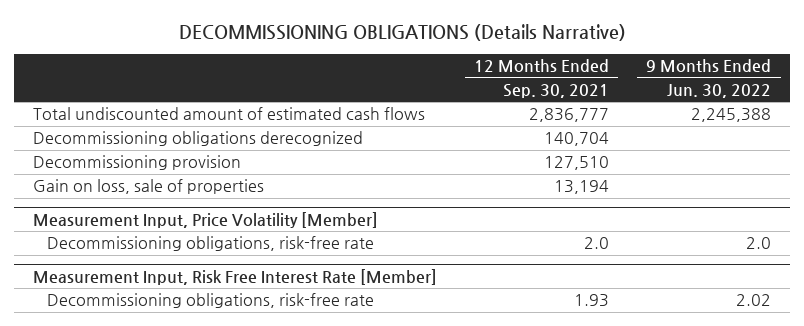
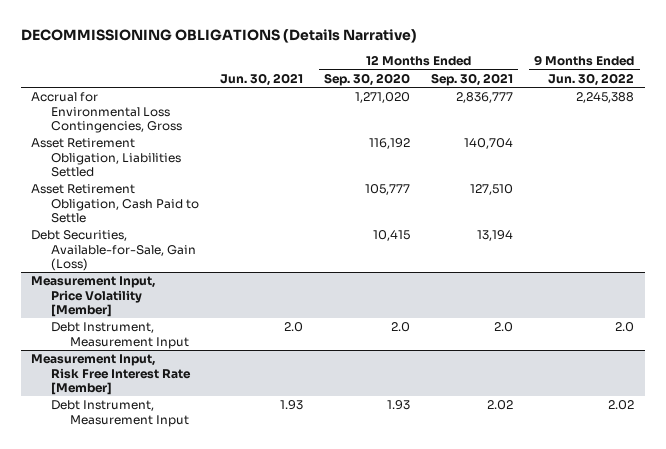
- | 12 Months Ended Sep. 30, 2021 | 9 Months Ended Jun. 30, 2022
+ | Jun. 30, 2021 | 12 Months Ended Sep. 30, 2020 | 12 Months Ended Sep. 30, 2021 | 9 Months Ended Jun. 30, 2022
- Total undiscounted amount of estimated cash flows | 2,836,777 | 2,245,388
- Decommissioning obligations derecognized | 140,704 |
- Decommissioning provision | 127,510 |
- Gain on loss, sale of properties | 13,194 |
+ Accrual for Environmental Loss Contingencies, Gross | | 1,271,020 | 2,836,777 | 2,245,388
+ Asset Retirement Obligation, Liabilities Settled | | 116,192 | 140,704 |
+ Asset Retirement Obligation, Cash Paid to Settle | | 105,777 | 127,510 |
+ Debt Securities, Available-for-Sale, Gain (Loss) | | 10,415 | 13,194 |
@ Measurement Input, Price Volatility [Member]
- Decommissioning obligations, risk-free rate | 2.0 | 2.0
+ Debt Instrument, Measurement Input | 2.0 | 2.0 | 2.0 | 2.0
@ Measurement Input, Risk Free Interest Rate [Member]
- Decommissioning obligations, risk-free rate | 1.93 | 2.02
+ Debt Instrument, Measurement Input | 1.93 | 1.93 | 2.02 | 2.02

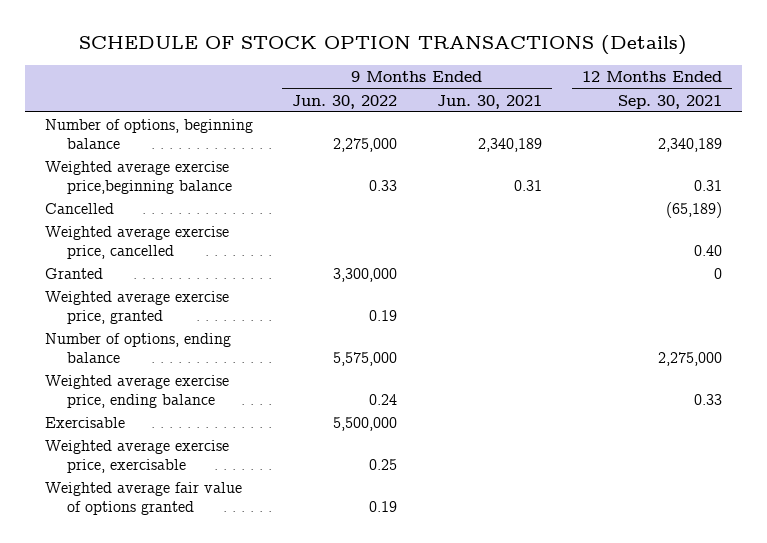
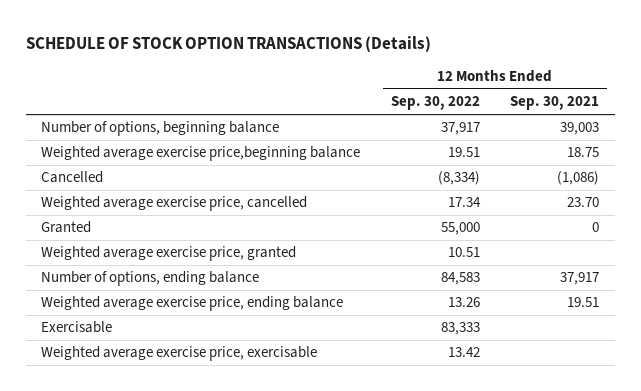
- | 9 Months Ended Jun. 30, 2022 | 9 Months Ended Jun. 30, 2021 | 12 Months Ended Sep. 30, 2021
+ | 12 Months Ended Sep. 30, 2022 | 12 Months Ended Sep. 30, 2021
- Number of options, beginning balance | 2,275,000 | 2,340,189 | 2,340,189
- Weighted average exercise price,beginning balance | 0.33 | 0.31 | 0.31
- Cancelled | | | (65,189)
- Weighted average exercise price, cancelled | | | 0.40
+ Number of options, beginning balance | 37,917 | 39,003
+ Weighted average exercise price,beginning balance | 19.51 | 18.75
+ Cancelled | (8,334) | (1,086)
+ Weighted average exercise price, cancelled | 17.34 | 23.70
- Number of options, ending balance | 5,575,000 | | 2,275,000
- Weighted average exercise price, ending balance | 0.24 | | 0.33
+ Number of options, ending balance | 84,583 | 37,917
+ Weighted average exercise price, ending balance | 13.26 | 19.51
- Weighted average fair value of options granted | 0.19 | |

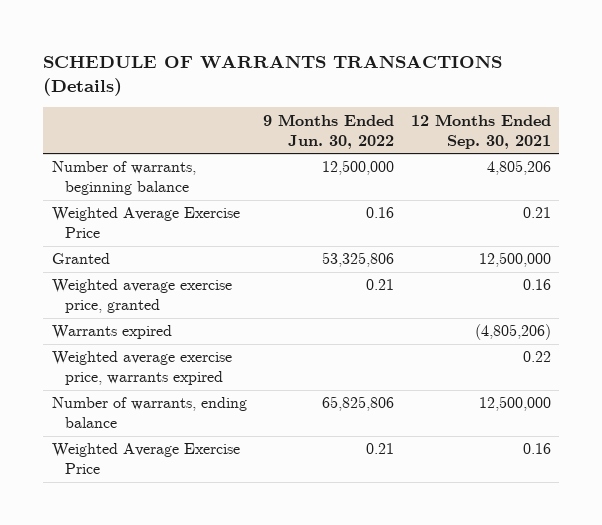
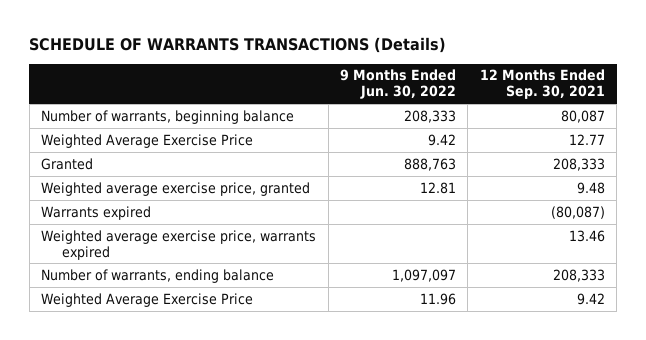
- Number of warrants, beginning balance | 12,500,000 | 4,805,206
- Weighted Average Exercise Price | 0.16 | 0.21
- Granted | 53,325,806 | 12,500,000
- Weighted average exercise price, granted | 0.21 | 0.16
- Warrants expired | | (4,805,206)
- Weighted average exercise price, warrants expired | | 0.22
- Number of warrants, ending balance | 65,825,806 | 12,500,000
- Weighted Average Exercise Price | 0.21 | 0.16
+ Number of warrants, beginning balance | 208,333 | 80,087
+ Weighted Average Exercise Price | 9.42 | 12.77
+ Granted | 888,763 | 208,333
+ Weighted average exercise price, granted | 12.81 | 9.48
+ Warrants expired | | (80,087)
+ Weighted average exercise price, warrants expired | | 13.46
+ Number of warrants, ending balance | 1,097,097 | 208,333
+ Weighted Average Exercise Price | 11.96 | 9.42

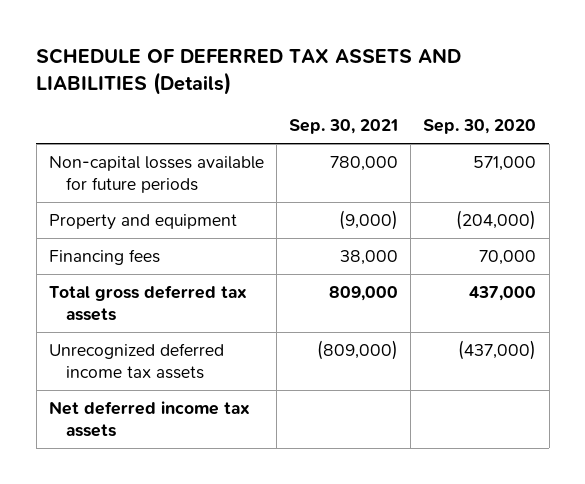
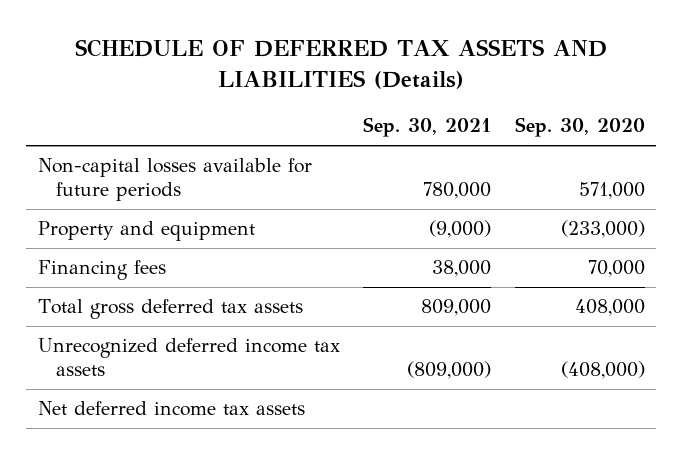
- Property and equipment | (9,000) | (204,000)
+ Property and equipment | (9,000) | (233,000)
- Total gross deferred tax assets | 809,000 | 437,000
- Unrecognized deferred income tax assets | (809,000) | (437,000)
+ Total gross deferred tax assets | 809,000 | 408,000
+ Unrecognized deferred income tax assets | (809,000) | (408,000)

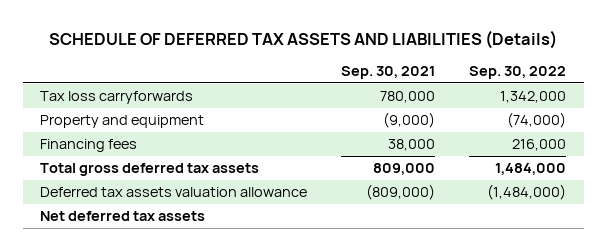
- | Sep. 30, 2021 | Sep. 30, 2020
+ | Sep. 30, 2021 | Sep. 30, 2022
- Non-capital losses available for future periods | 780,000 | 571,000
+ Tax loss carryforwards | 780,000 | 1,342,000
- Unrecognized deferred income tax assets | (809,000) | (408,000)
- Net deferred income tax assets
+ Deferred tax assets valuation allowance | (809,000) | (1,484,000)
+ Net deferred tax assets

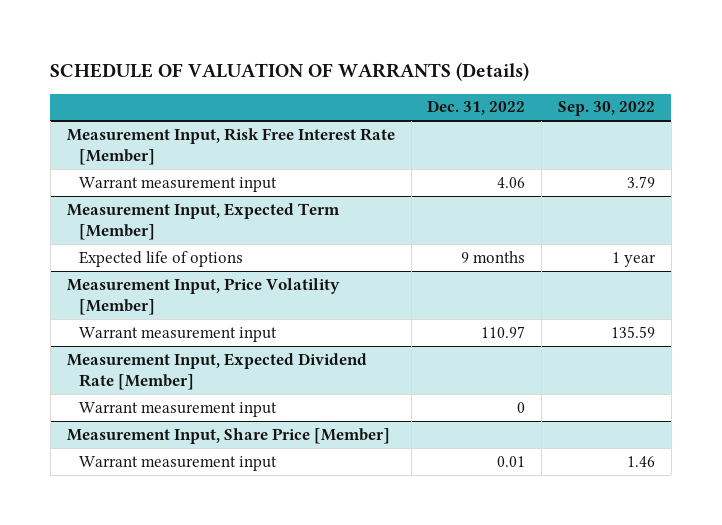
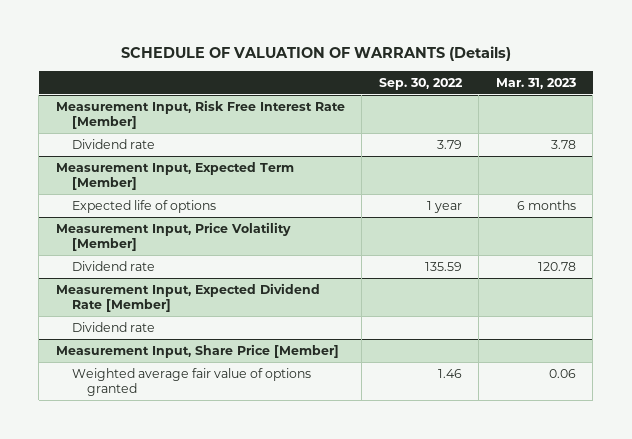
- | Dec. 31, 2022 | Sep. 30, 2022
+ | Sep. 30, 2022 | Mar. 31, 2023
@ Measurement Input, Risk Free Interest Rate [Member]
- Warrant measurement input | 4.06 | 3.79
+ Dividend rate | 3.79 | 3.78
@ Measurement Input, Price Volatility [Member]
- Warrant measurement input | 110.97 | 135.59
+ Dividend rate | 135.59 | 120.78
@ Measurement Input, Expected Dividend Rate [Member]
- Warrant measurement input | 0 |
+ Dividend rate
@ Measurement Input, Share Price [Member]
- Warrant measurement input | 0.01 | 1.46
+ Weighted average fair value of options granted | 1.46 | 0.06

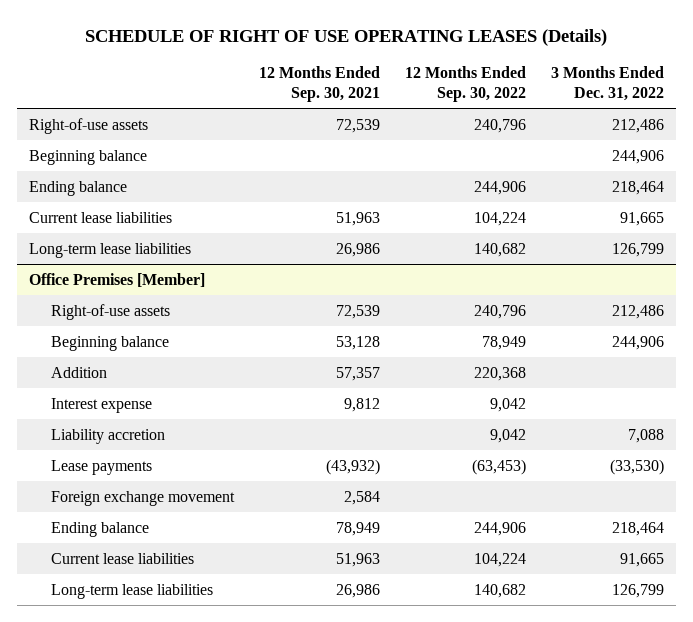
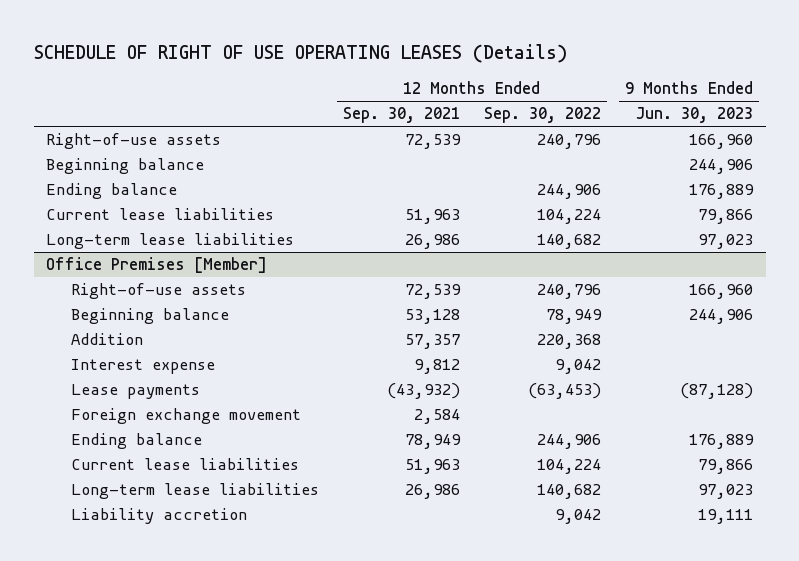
- | 12 Months Ended Sep. 30, 2021 | 12 Months Ended Sep. 30, 2022 | 3 Months Ended Dec. 31, 2022
+ | 12 Months Ended Sep. 30, 2021 | 12 Months Ended Sep. 30, 2022 | 9 Months Ended Jun. 30, 2023
@ Office Premises [Member]
moved down: Liability accretion | | 9,042 | 19,111

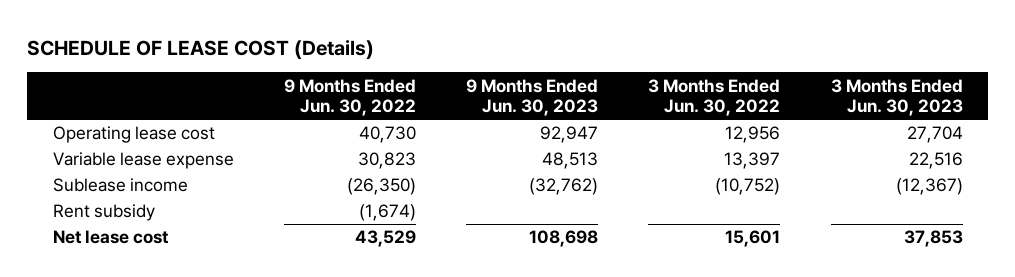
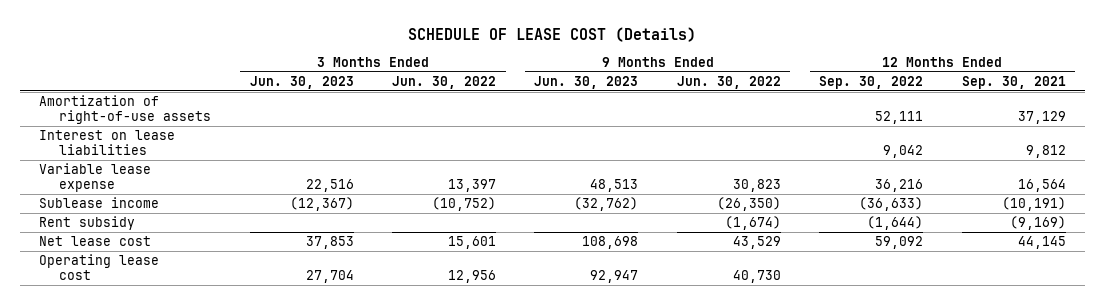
- | 9 Months Ended Jun. 30, 2022 | 9 Months Ended Jun. 30, 2023 | 3 Months Ended Jun. 30, 2022 | 3 Months Ended Jun. 30, 2023
+ | 3 Months Ended Jun. 30, 2023 | 3 Months Ended Jun. 30, 2022 | 9 Months Ended Jun. 30, 2023 | 9 Months Ended Jun. 30, 2022 | 12 Months Ended Sep. 30, 2022 | 12 Months Ended Sep. 30, 2021
+ Amortization of right-of-use assets | | | | | 52,111 | 37,129
+ Interest on lease liabilities | | | | | 9,042 | 9,812
moved down: Operating lease cost | 27,704 | 12,956 | 92,947 | 40,730 | |

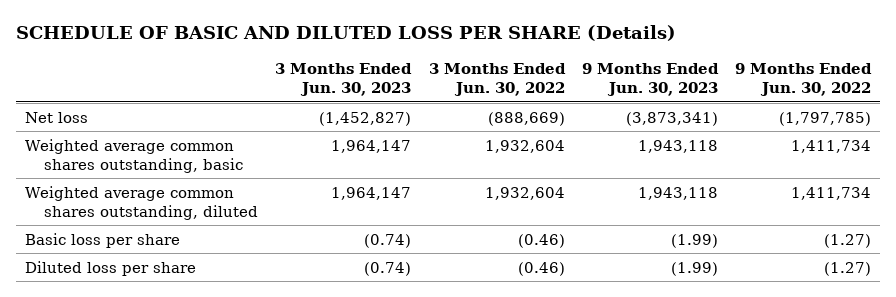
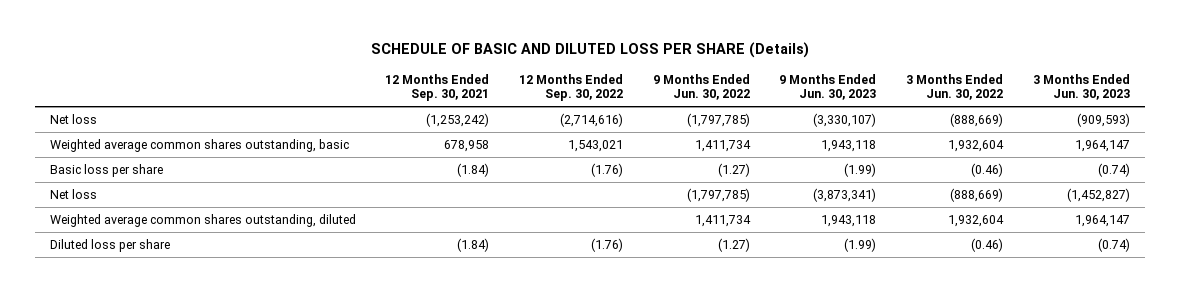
- | 3 Months Ended Jun. 30, 2023 | 3 Months Ended Jun. 30, 2022 | 9 Months Ended Jun. 30, 2023 | 9 Months Ended Jun. 30, 2022
+ | 12 Months Ended Sep. 30, 2021 | 12 Months Ended Sep. 30, 2022 | 9 Months Ended Jun. 30, 2022 | 9 Months Ended Jun. 30, 2023 | 3 Months Ended Jun. 30, 2022 | 3 Months Ended Jun. 30, 2023
+ Net loss | (1,253,242) | (2,714,616) | (1,797,785) | (3,330,107) | (888,669) | (909,593)
moved down: Net loss | | | (1,797,785) | (3,873,341) | (888,669) | (1,452,827)
moved down: Weighted average common shares outstanding, diluted | | | 1,411,734 | 1,943,118 | 1,932,604 | 1,964,147

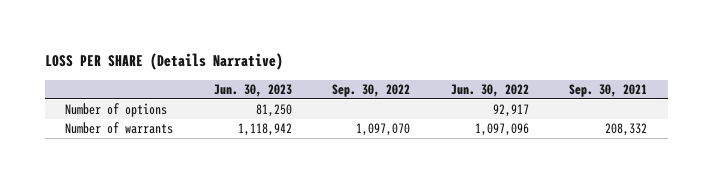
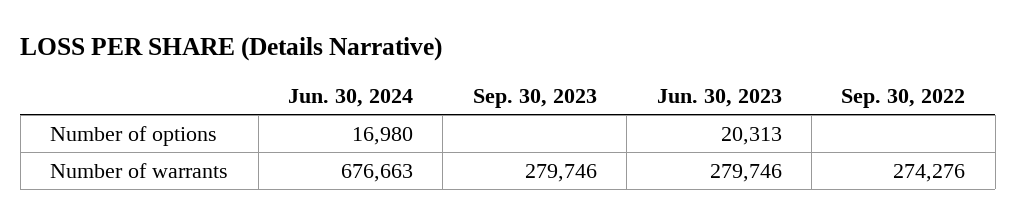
- | Jun. 30, 2023 | Sep. 30, 2022 | Jun. 30, 2022 | Sep. 30, 2021
+ | Jun. 30, 2024 | Sep. 30, 2023 | Jun. 30, 2023 | Sep. 30, 2022
- Number of options | 81,250 | | 92,917 |
- Number of warrants | 1,118,942 | 1,097,070 | 1,097,096 | 208,332
+ Number of options | 16,980 | | 20,313 |
+ Number of warrants | 676,663 | 279,746 | 279,746 | 274,276

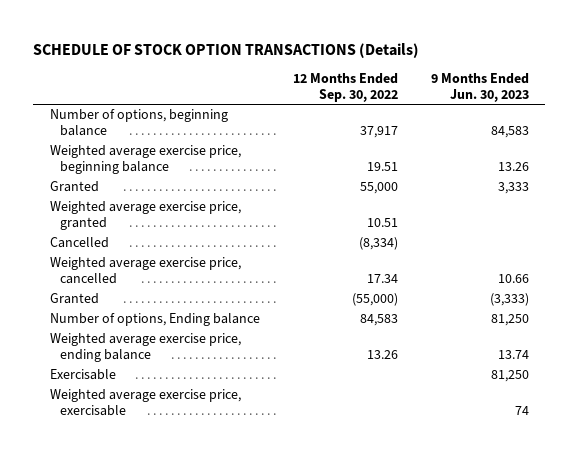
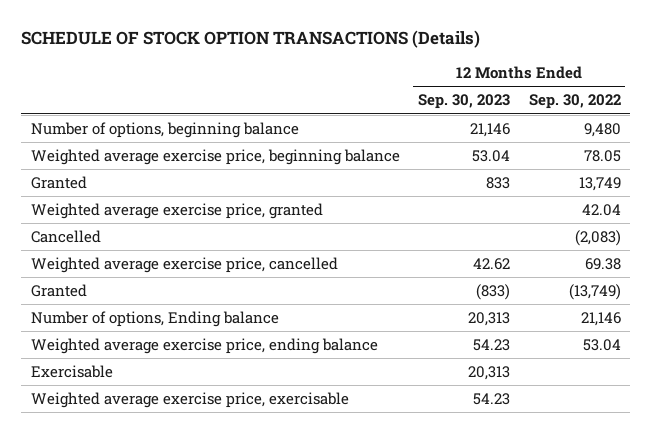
- | 12 Months Ended Sep. 30, 2022 | 9 Months Ended Jun. 30, 2023
+ | 12 Months Ended Sep. 30, 2023 | 12 Months Ended Sep. 30, 2022
- Number of options, beginning balance | 37,917 | 84,583
- Weighted average exercise price, beginning balance | 19.51 | 13.26
- Granted | 55,000 | 3,333
- Weighted average exercise price, granted | 10.51 |
- Cancelled | (8,334) |
- Weighted average exercise price, cancelled | 17.34 | 10.66
- Granted | (55,000) | (3,333)
- Number of options, Ending balance | 84,583 | 81,250
- Weighted average exercise price, ending balance | 13.26 | 13.74
+ Number of options, beginning balance | 21,146 | 9,480
+ Weighted average exercise price, beginning balance | 53.04 | 78.05
+ Granted | 833 | 13,749
+ Weighted average exercise price, granted | | 42.04
+ Cancelled | | (2,083)
+ Weighted average exercise price, cancelled | 42.62 | 69.38
+ Granted | (833) | (13,749)
+ Number of options, Ending balance | 20,313 | 21,146
+ Weighted average exercise price, ending balance | 54.23 | 53.04

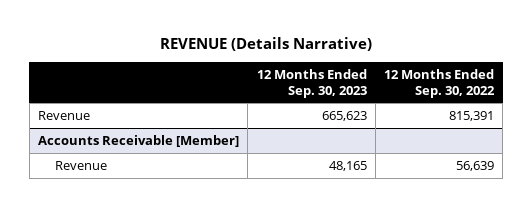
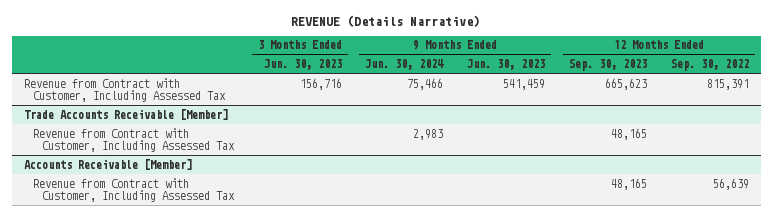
- | 12 Months Ended Sep. 30, 2023 | 12 Months Ended Sep. 30, 2022
+ | 3 Months Ended Jun. 30, 2023 | 9 Months Ended Jun. 30, 2024 | 9 Months Ended Jun. 30, 2023 | 12 Months Ended Sep. 30, 2023 | 12 Months Ended Sep. 30, 2022
- Revenue | 665,623 | 815,391
+ Revenue from Contract with Customer, Including Assessed Tax | 156,716 | 75,466 | 541,459 | 665,623 | 815,391
+ Trade Accounts Receivable [Member]
+ Revenue from Contract with Customer, Including Assessed Tax | | 2,983 | | 48,165 |
@ Accounts Receivable [Member]
- Revenue | 48,165 | 56,639
+ Revenue from Contract with Customer, Including Assessed Tax | | | | 48,165 | 56,639

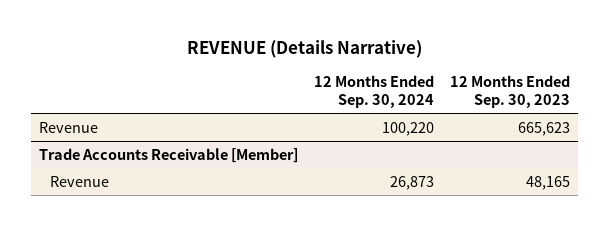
- | 3 Months Ended Jun. 30, 2023 | 9 Months Ended Jun. 30, 2024 | 9 Months Ended Jun. 30, 2023 | 12 Months Ended Sep. 30, 2023 | 12 Months Ended Sep. 30, 2022
+ | 12 Months Ended Sep. 30, 2024 | 12 Months Ended Sep. 30, 2023
- Revenue from Contract with Customer, Including Assessed Tax | 156,716 | 75,466 | 541,459 | 665,623 | 815,391
+ Revenue | 100,220 | 665,623
@ Trade Accounts Receivable [Member]
- Revenue from Contract with Customer, Including Assessed Tax | | 2,983 | | 48,165 |
- Accounts Receivable [Member]
- Revenue from Contract with Customer, Including Assessed Tax | | | | 48,165 | 56,639
@ Trade Accounts Receivable [Member]
+ Revenue | 26,873 | 48,165

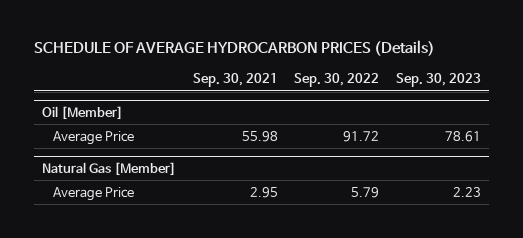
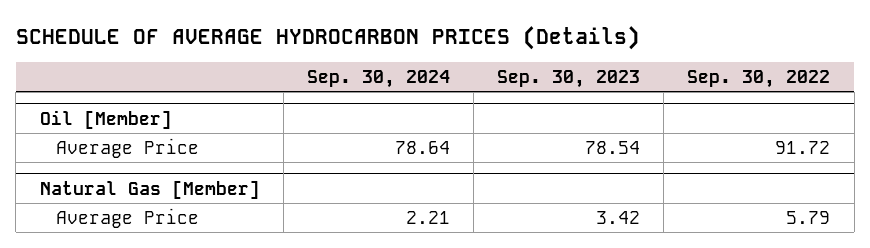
- | Sep. 30, 2021 | Sep. 30, 2022 | Sep. 30, 2023
+ | Sep. 30, 2024 | Sep. 30, 2023 | Sep. 30, 2022
@ Oil [Member]
- Average Price | 55.98 | 91.72 | 78.61
+ Average Price | 78.64 | 78.54 | 91.72
@ Natural Gas [Member]
- Average Price | 2.95 | 5.79 | 2.23
+ Average Price | 2.21 | 3.42 | 5.79

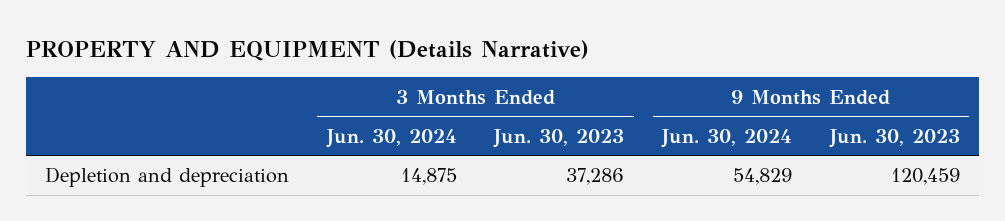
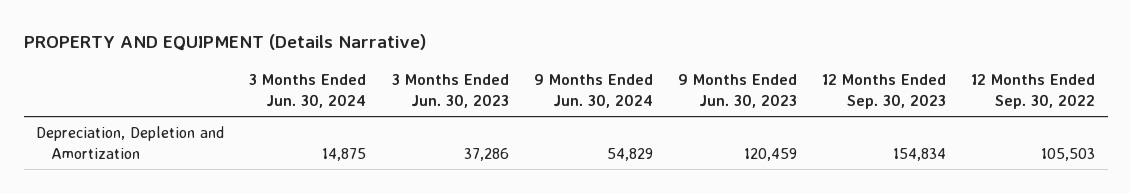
- | 3 Months Ended Jun. 30, 2024 | 3 Months Ended Jun. 30, 2023 | 9 Months Ended Jun. 30, 2024 | 9 Months Ended Jun. 30, 2023
+ | 3 Months Ended Jun. 30, 2024 | 3 Months Ended Jun. 30, 2023 | 9 Months Ended Jun. 30, 2024 | 9 Months Ended Jun. 30, 2023 | 12 Months Ended Sep. 30, 2023 | 12 Months Ended Sep. 30, 2022
- Depletion and depreciation | 14,875 | 37,286 | 54,829 | 120,459
+ Depreciation, Depletion and Amortization | 14,875 | 37,286 | 54,829 | 120,459 | 154,834 | 105,503

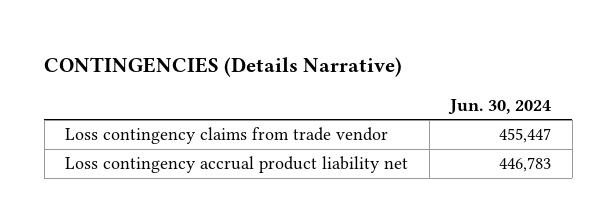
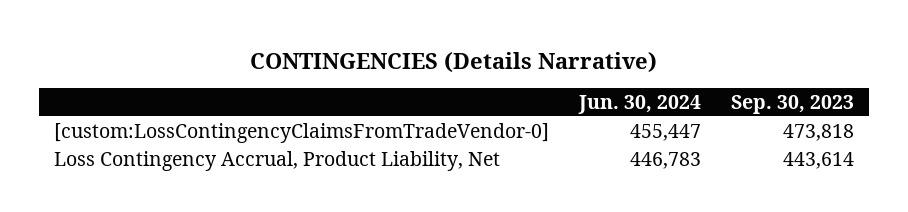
- | Jun. 30, 2024
+ | Jun. 30, 2024 | Sep. 30, 2023
- Loss contingency claims from trade vendor | 455,447
- Loss contingency accrual product liability net | 446,783
+ [custom:LossContingencyClaimsFromTradeVendor-0] | 455,447 | 473,818
+ Loss Contingency Accrual, Product Liability, Net | 446,783 | 443,614

